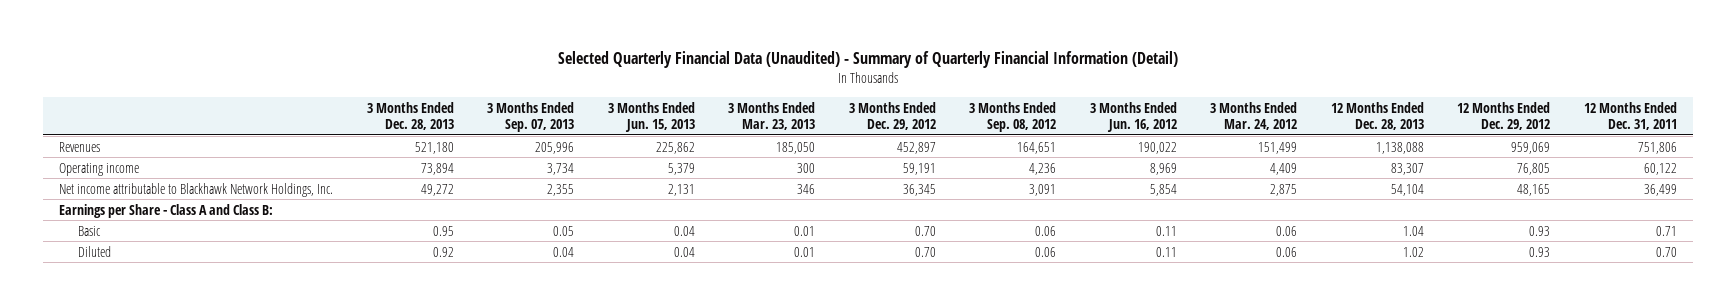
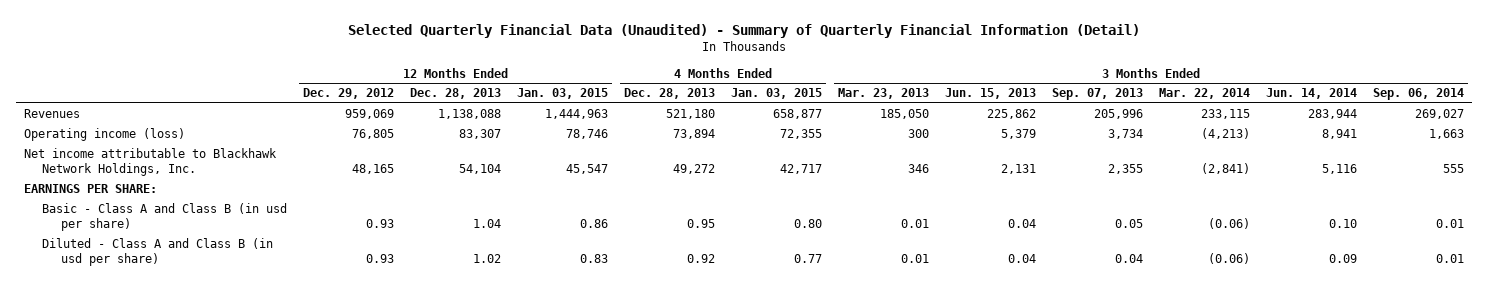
- | 3 Months Ended Dec. 28, 2013 | 3 Months Ended Sep. 07, 2013 | 3 Months Ended Jun. 15, 2013 | 3 Months Ended Mar. 23, 2013 | 3 Months Ended Dec. 29, 2012 | 3 Months Ended Sep. 08, 2012 | 3 Months Ended Jun. 16, 2012 | 3 Months Ended Mar. 24, 2012 | 12 Months Ended Dec. 28, 2013 | 12 Months Ended Dec. 29, 2012 | 12 Months Ended Dec. 31, 2011
+ | 12 Months Ended Dec. 29, 2012 | 12 Months Ended Dec. 28, 2013 | 12 Months Ended Jan. 03, 2015 | 4 Months Ended Dec. 28, 2013 | 4 Months Ended Jan. 03, 2015 | 3 Months Ended Mar. 23, 2013 | 3 Months Ended Jun. 15, 2013 | 3 Months Ended Sep. 07, 2013 | 3 Months Ended Mar. 22, 2014 | 3 Months Ended Jun. 14, 2014 | 3 Months Ended Sep. 06, 2014
- Operating income | 73,894 | 3,734 | 5,379 | 300 | 59,191 | 4,236 | 8,969 | 4,409 | 83,307 | 76,805 | 60,122
+ Operating income (loss) | 76,805 | 83,307 | 78,746 | 73,894 | 72,355 | 300 | 5,379 | 3,734 | (4,213) | 8,941 | 1,663
- Earnings per Share - Class A and Class B:
- Basic | 0.95 | 0.05 | 0.04 | 0.01 | 0.70 | 0.06 | 0.11 | 0.06 | 1.04 | 0.93 | 0.71
- Diluted | 0.92 | 0.04 | 0.04 | 0.01 | 0.70 | 0.06 | 0.11 | 0.06 | 1.02 | 0.93 | 0.70
+ EARNINGS PER SHARE:
+ Basic - Class A and Class B (in usd per share) | 0.93 | 1.04 | 0.86 | 0.95 | 0.80 | 0.01 | 0.04 | 0.05 | (0.06) | 0.10 | 0.01
+ Diluted - Class A and Class B (in usd per share) | 0.93 | 1.02 | 0.83 | 0.92 | 0.77 | 0.01 | 0.04 | 0.04 | (0.06) | 0.09 | 0.01

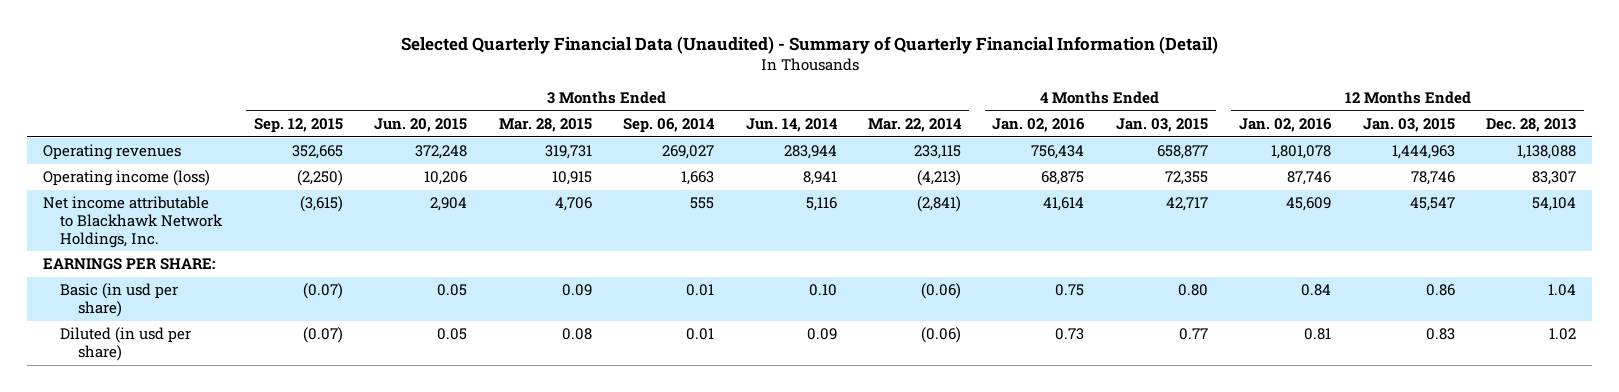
- | 12 Months Ended Dec. 29, 2012 | 12 Months Ended Dec. 28, 2013 | 12 Months Ended Jan. 03, 2015 | 4 Months Ended Dec. 28, 2013 | 4 Months Ended Jan. 03, 2015 | 3 Months Ended Mar. 23, 2013 | 3 Months Ended Jun. 15, 2013 | 3 Months Ended Sep. 07, 2013 | 3 Months Ended Mar. 22, 2014 | 3 Months Ended Jun. 14, 2014 | 3 Months Ended Sep. 06, 2014
+ | 3 Months Ended Sep. 12, 2015 | 3 Months Ended Jun. 20, 2015 | 3 Months Ended Mar. 28, 2015 | 3 Months Ended Sep. 06, 2014 | 3 Months Ended Jun. 14, 2014 | 3 Months Ended Mar. 22, 2014 | 4 Months Ended Jan. 02, 2016 | 4 Months Ended Jan. 03, 2015 | 12 Months Ended Jan. 02, 2016 | 12 Months Ended Jan. 03, 2015 | 12 Months Ended Dec. 28, 2013
- Revenues | 959,069 | 1,138,088 | 1,444,963 | 521,180 | 658,877 | 185,050 | 225,862 | 205,996 | 233,115 | 283,944 | 269,027
+ Operating revenues | 352,665 | 372,248 | 319,731 | 269,027 | 283,944 | 233,115 | 756,434 | 658,877 | 1,801,078 | 1,444,963 | 1,138,088
- Basic - Class A and Class B (in usd per share) | 0.93 | 1.04 | 0.86 | 0.95 | 0.80 | 0.01 | 0.04 | 0.05 | (0.06) | 0.10 | 0.01
- Diluted - Class A and Class B (in usd per share) | 0.93 | 1.02 | 0.83 | 0.92 | 0.77 | 0.01 | 0.04 | 0.04 | (0.06) | 0.09 | 0.01
+ Basic (in usd per share) | (0.07) | 0.05 | 0.09 | 0.01 | 0.10 | (0.06) | 0.75 | 0.80 | 0.84 | 0.86 | 1.04
+ Diluted (in usd per share) | (0.07) | 0.05 | 0.08 | 0.01 | 0.09 | (0.06) | 0.73 | 0.77 | 0.81 | 0.83 | 1.02

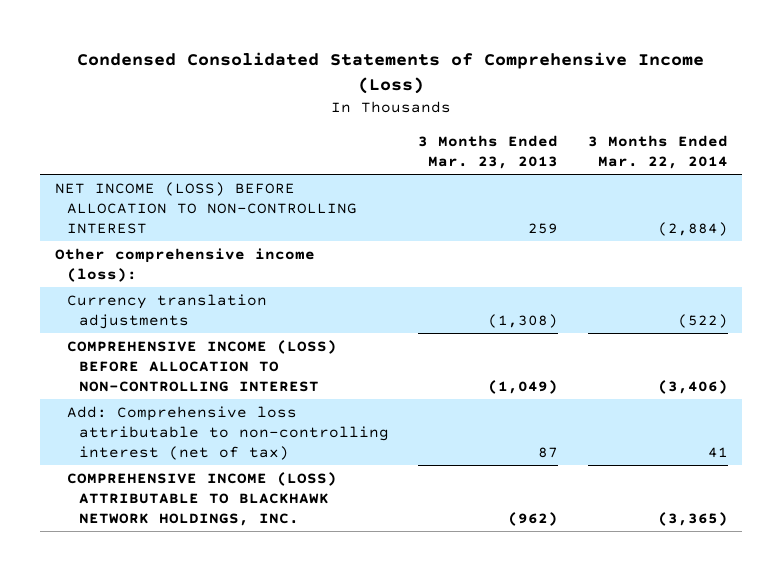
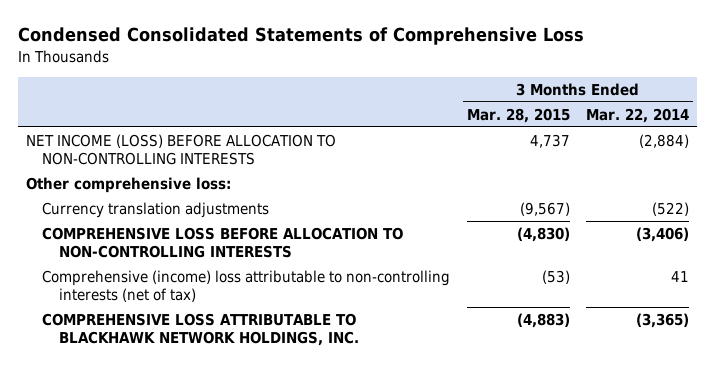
- Condensed Consolidated Statements of Comprehensive Income (Loss)
+ Condensed Consolidated Statements of Comprehensive Loss
- | 3 Months Ended Mar. 23, 2013 | 3 Months Ended Mar. 22, 2014
+ | 3 Months Ended Mar. 28, 2015 | 3 Months Ended Mar. 22, 2014
- NET INCOME (LOSS) BEFORE ALLOCATION TO NON-CONTROLLING INTEREST | 259 | (2,884)
- Other comprehensive income (loss):
+ NET INCOME (LOSS) BEFORE ALLOCATION TO NON-CONTROLLING INTERESTS | 4,737 | (2,884)
+ Other comprehensive loss:
- COMPREHENSIVE INCOME (LOSS) BEFORE ALLOCATION TO NON-CONTROLLING INTEREST | (1,049) | (3,406)
- Add: Comprehensive loss attributable to non-controlling interest (net of tax) | 87 | 41
- COMPREHENSIVE INCOME (LOSS) ATTRIBUTABLE TO BLACKHAWK NETWORK HOLDINGS, INC. | (962) | (3,365)
+ COMPREHENSIVE LOSS BEFORE ALLOCATION TO NON-CONTROLLING INTERESTS | (4,830) | (3,406)
+ Comprehensive (income) loss attributable to non-controlling interests (net of tax) | (53) | 41
+ COMPREHENSIVE LOSS ATTRIBUTABLE TO BLACKHAWK NETWORK HOLDINGS, INC. | (4,883) | (3,365)

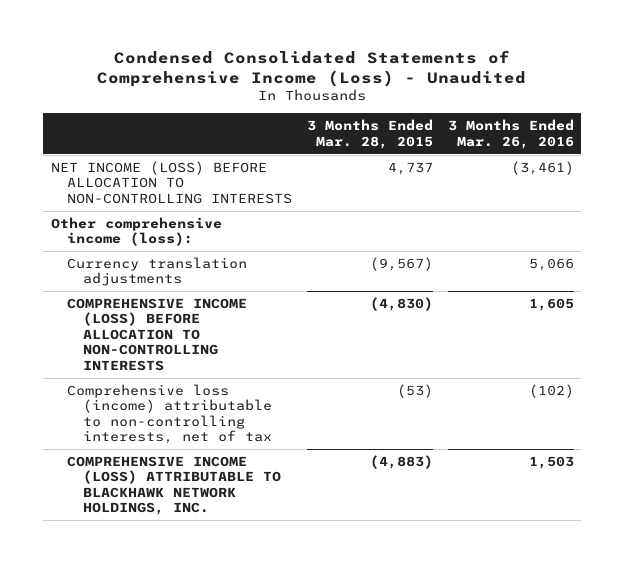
- Condensed Consolidated Statements of Comprehensive Loss
+ Condensed Consolidated Statements of Comprehensive Income (Loss) - Unaudited
- | 3 Months Ended Mar. 28, 2015 | 3 Months Ended Mar. 22, 2014
+ | 3 Months Ended Mar. 28, 2015 | 3 Months Ended Mar. 26, 2016
- Other comprehensive loss:
+ Other comprehensive income (loss):
- COMPREHENSIVE LOSS BEFORE ALLOCATION TO NON-CONTROLLING INTERESTS | (4,830) | (3,406)
- Comprehensive (income) loss attributable to non-controlling interests (net of tax) | (53) | 41
- COMPREHENSIVE LOSS ATTRIBUTABLE TO BLACKHAWK NETWORK HOLDINGS, INC. | (4,883) | (3,365)
+ COMPREHENSIVE INCOME (LOSS) BEFORE ALLOCATION TO NON-CONTROLLING INTERESTS | (4,830) | 1,605
+ Comprehensive loss (income) attributable to non-controlling interests, net of tax | (53) | (102)
+ COMPREHENSIVE INCOME (LOSS) ATTRIBUTABLE TO BLACKHAWK NETWORK HOLDINGS, INC. | (4,883) | 1,503

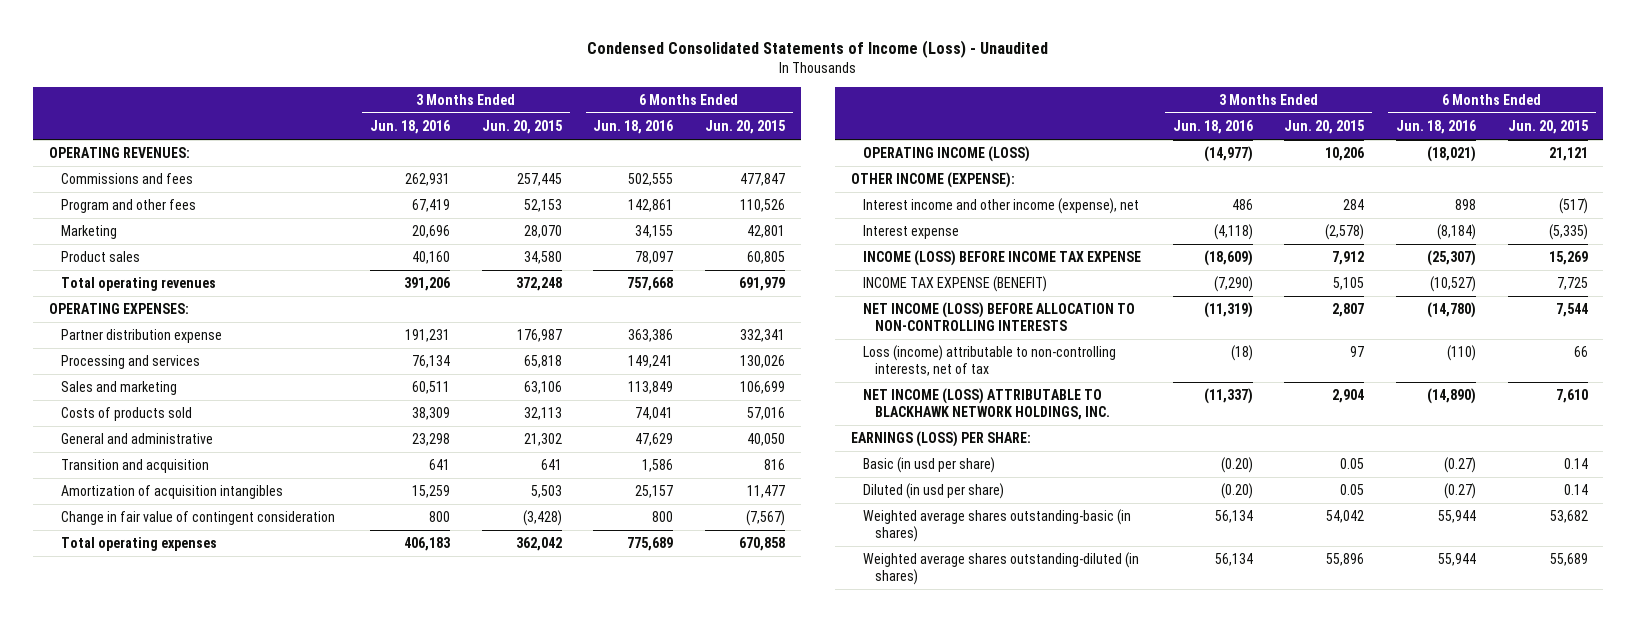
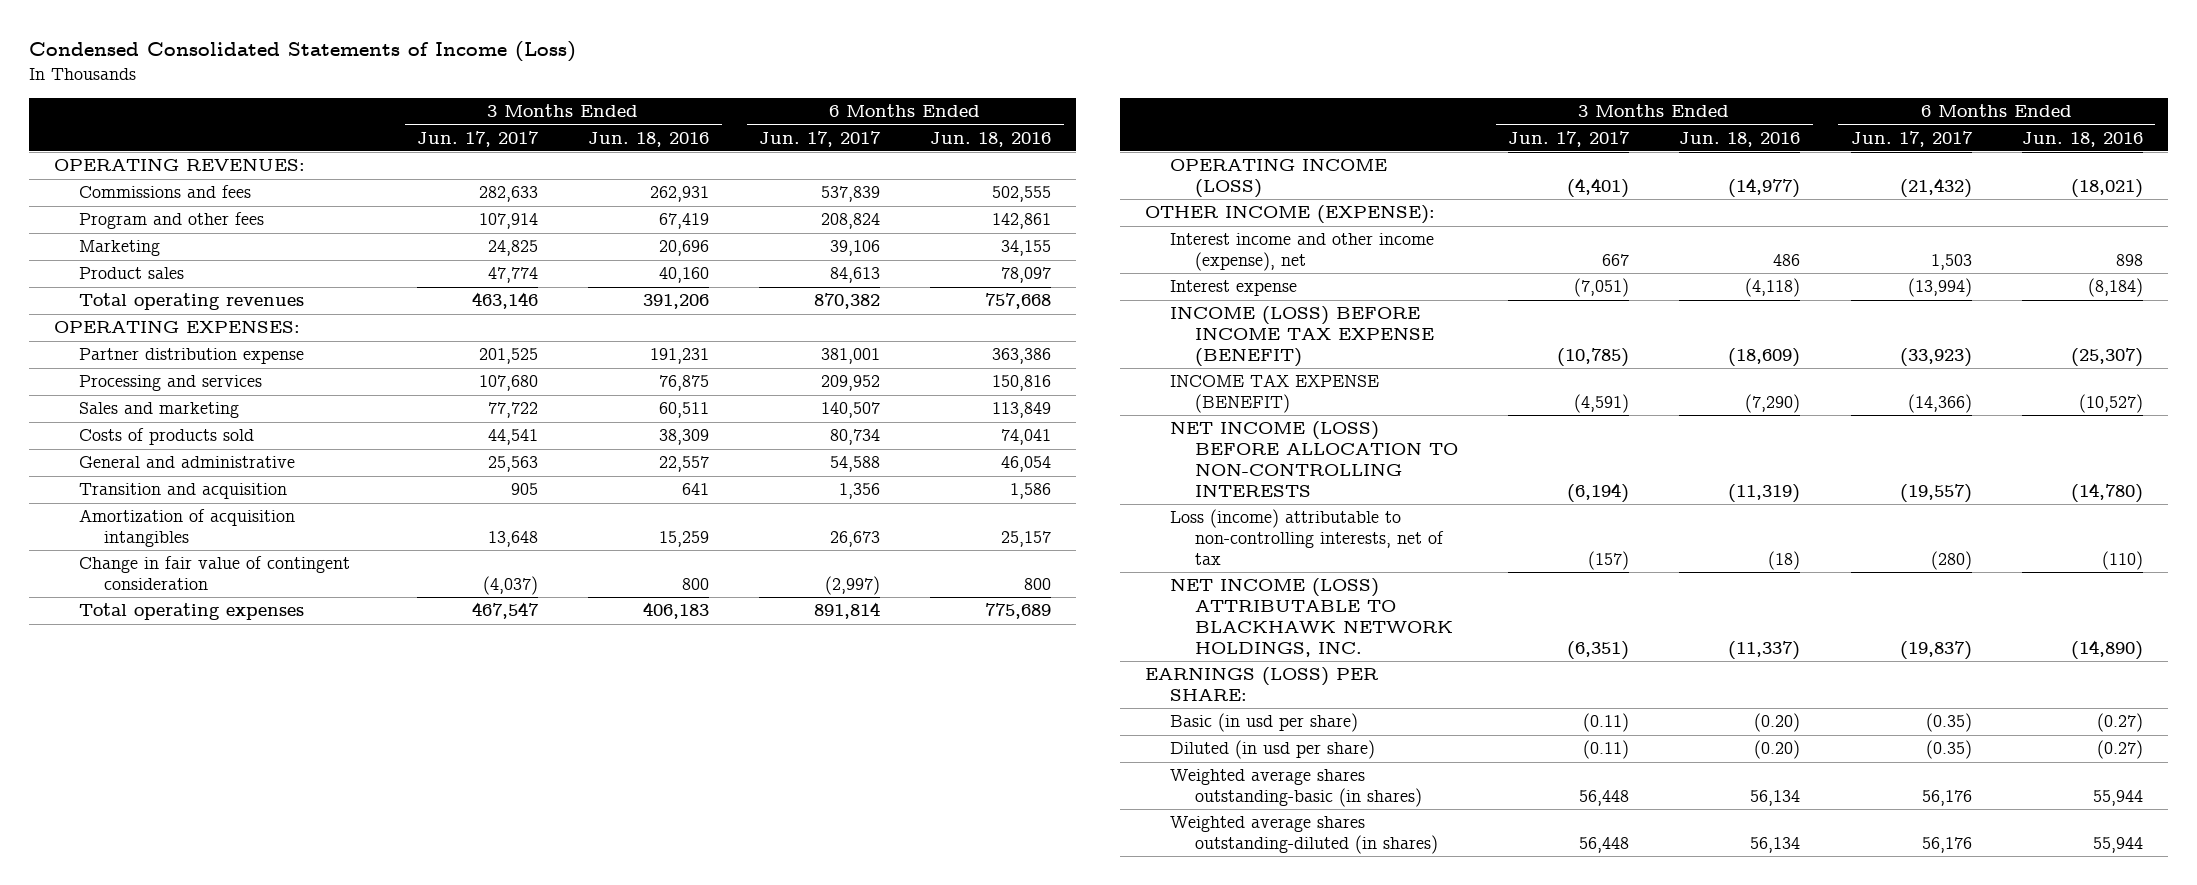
- Condensed Consolidated Statements of Income (Loss) - Unaudited
+ Condensed Consolidated Statements of Income (Loss)
- | 3 Months Ended Jun. 18, 2016 | 3 Months Ended Jun. 20, 2015 | 6 Months Ended Jun. 18, 2016 | 6 Months Ended Jun. 20, 2015
+ | 3 Months Ended Jun. 17, 2017 | 3 Months Ended Jun. 18, 2016 | 6 Months Ended Jun. 17, 2017 | 6 Months Ended Jun. 18, 2016
- Processing and services | 76,134 | 65,818 | 149,241 | 130,026
+ Processing and services | 107,680 | 76,875 | 209,952 | 150,816
- General and administrative | 23,298 | 21,302 | 47,629 | 40,050
+ General and administrative | 25,563 | 22,557 | 54,588 | 46,054
- INCOME (LOSS) BEFORE INCOME TAX EXPENSE | (18,609) | 7,912 | (25,307) | 15,269
+ INCOME (LOSS) BEFORE INCOME TAX EXPENSE (BENEFIT) | (10,785) | (18,609) | (33,923) | (25,307)

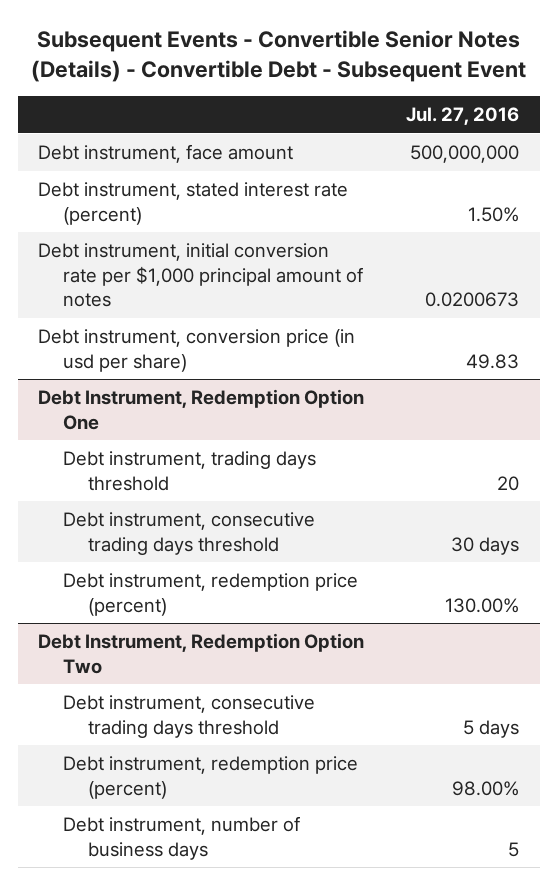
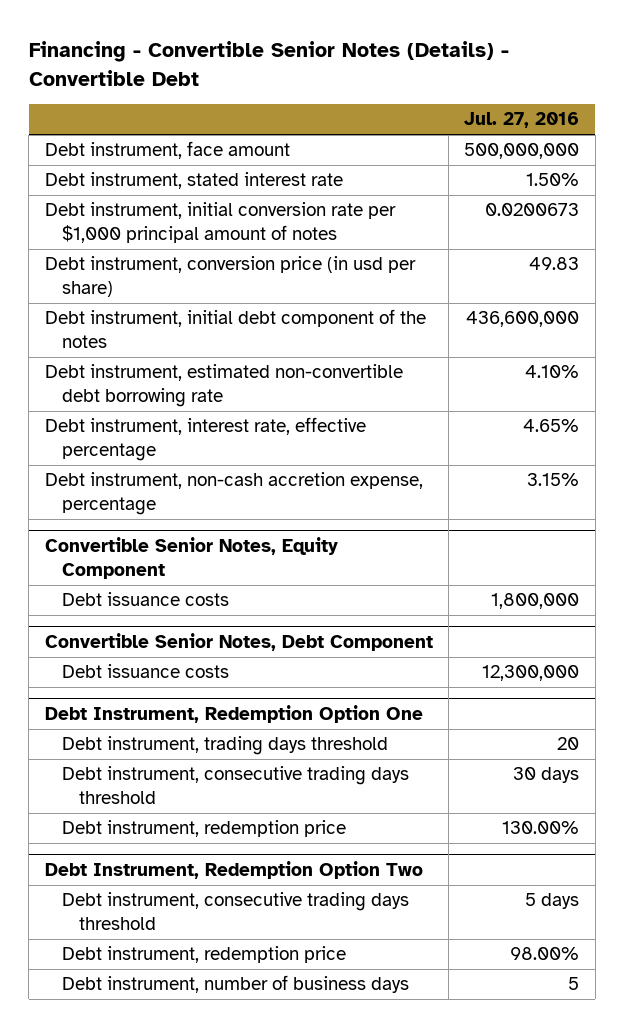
- Subsequent Events - Convertible Senior Notes (Details) - Convertible Debt - Subsequent Event
+ Financing - Convertible Senior Notes (Details) - Convertible Debt
- Debt instrument, stated interest rate (percent) | 1.50%
+ Debt instrument, stated interest rate | 1.50%
+ Debt instrument, initial debt component of the notes | 436,600,000
+ Debt instrument, estimated non-convertible debt borrowing rate | 4.10%
+ Debt instrument, interest rate, effective percentage | 4.65%
+ Debt instrument, non-cash accretion expense, percentage | 3.15%
+ Convertible Senior Notes, Equity Component
+ Debt issuance costs | 1,800,000
+ Convertible Senior Notes, Debt Component
+ Debt issuance costs | 12,300,000
@ Debt Instrument, Redemption Option One
- Debt instrument, redemption price (percent) | 130.00%
+ Debt instrument, redemption price | 130.00%
@ Debt Instrument, Redemption Option Two
- Debt instrument, redemption price (percent) | 98.00%
+ Debt instrument, redemption price | 98.00%

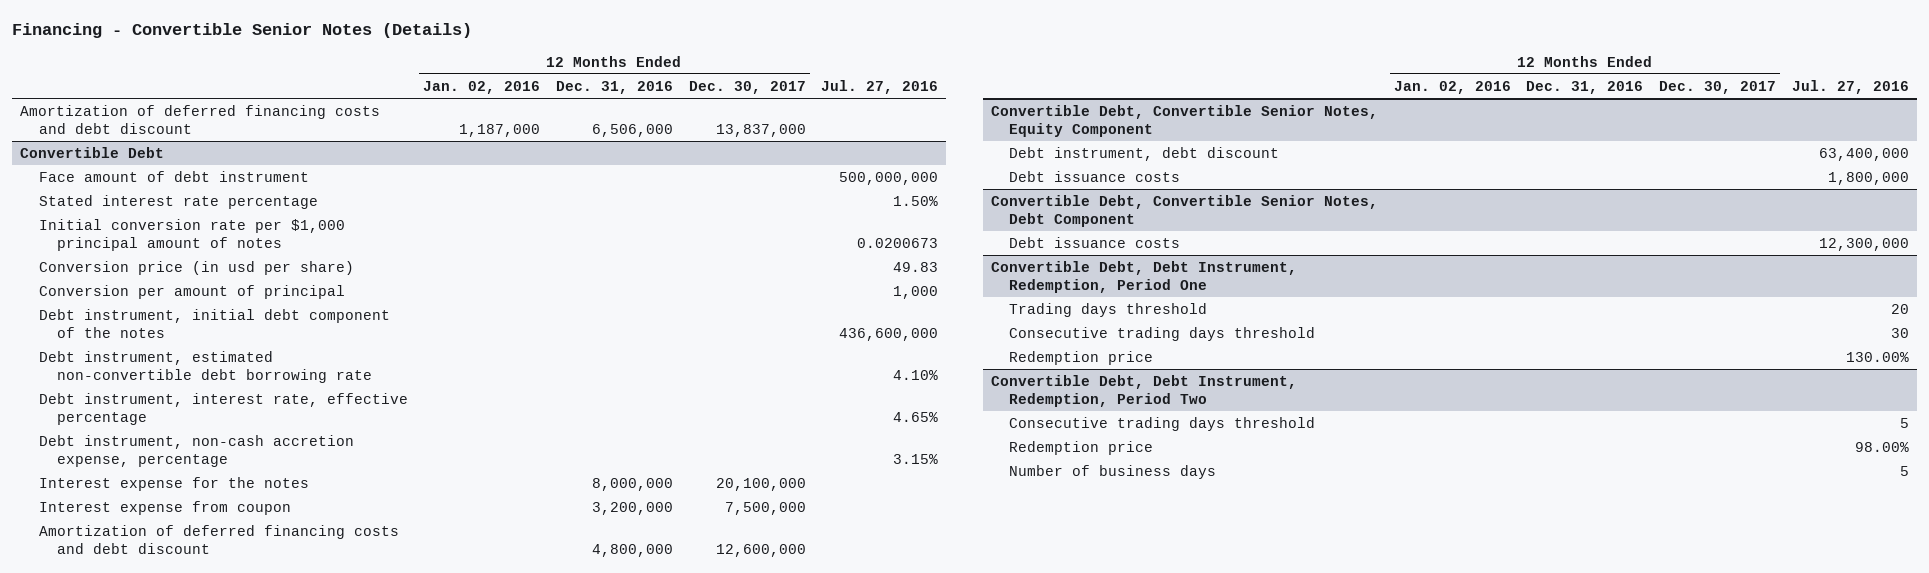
- Financing - Convertible Senior Notes (Details) - Convertible Debt
+ Financing - Convertible Senior Notes (Details)
- | Jul. 27, 2016
+ | 12 Months Ended Jan. 02, 2016 | 12 Months Ended Dec. 31, 2016 | 12 Months Ended Dec. 30, 2017 | Jul. 27, 2016
- Debt instrument, face amount | 500,000,000
- Debt instrument, stated interest rate | 1.50%
- Debt instrument, initial conversion rate per $1,000 principal amount of notes | 0.0200673
- Debt instrument, conversion price (in usd per share) | 49.83
+ Amortization of deferred financing costs and debt discount | 1,187,000 | 6,506,000 | 13,837,000 |
+ Convertible Debt
+ Face amount of debt instrument | | | | 500,000,000
+ Stated interest rate percentage | | | | 1.50%
+ Initial conversion rate per $1,000 principal amount of notes | | | | 0.0200673
+ Conversion price (in usd per share) | | | | 49.83
+ Conversion per amount of principal | | | | 1,000
- Convertible Senior Notes, Equity Component
+ Interest expense for the notes | | 8,000,000 | 20,100,000 |
+ Interest expense from coupon | | 3,200,000 | 7,500,000 |
+ Amortization of deferred financing costs and debt discount | | 4,800,000 | 12,600,000 |
+ Convertible Debt, Convertible Senior Notes, Equity Component
+ Debt instrument, debt discount | | | | 63,400,000
- Convertible Senior Notes, Debt Component
+ Convertible Debt, Convertible Senior Notes, Debt Component
- Debt Instrument, Redemption Option One
- Debt instrument, trading days threshold | 20
- Debt instrument, consecutive trading days threshold | 30 days
- Debt instrument, redemption price | 130.00%
- Debt Instrument, Redemption Option Two
- Debt instrument, consecutive trading days threshold | 5 days
- Debt instrument, redemption price | 98.00%
- Debt instrument, number of business days | 5
+ Convertible Debt, Debt Instrument, Redemption, Period One
+ Trading days threshold | | | | 20
+ Consecutive trading days threshold | | | | 30
+ Redemption price | | | | 130.00%
+ Convertible Debt, Debt Instrument, Redemption, Period Two
+ Consecutive trading days threshold | | | | 5
+ Redemption price | | | | 98.00%
+ Number of business days | | | | 5

